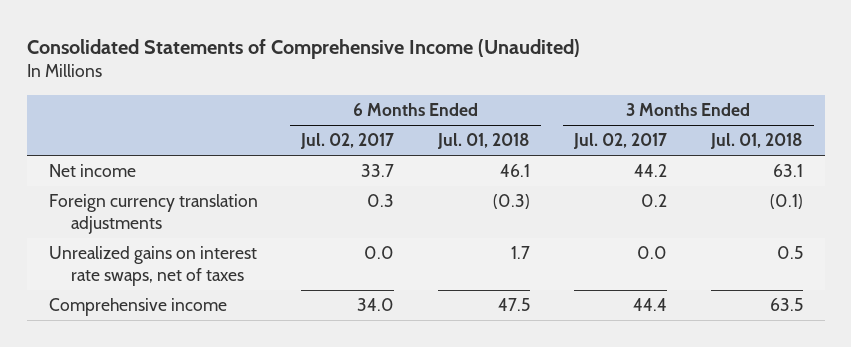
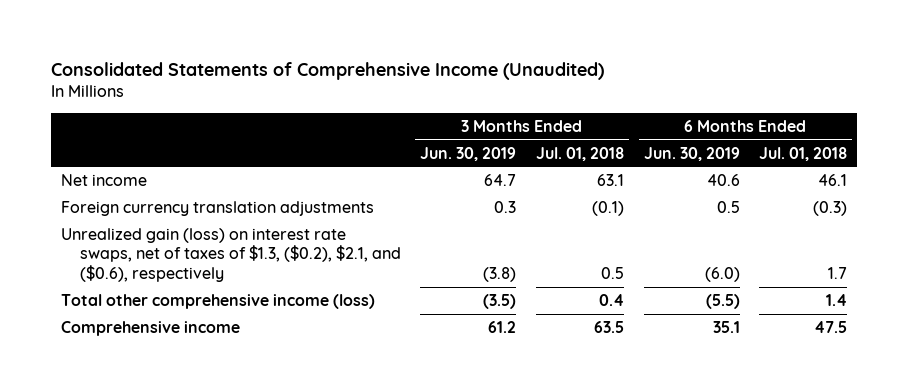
- | 6 Months Ended Jul. 02, 2017 | 6 Months Ended Jul. 01, 2018 | 3 Months Ended Jul. 02, 2017 | 3 Months Ended Jul. 01, 2018
+ | 3 Months Ended Jun. 30, 2019 | 3 Months Ended Jul. 01, 2018 | 6 Months Ended Jun. 30, 2019 | 6 Months Ended Jul. 01, 2018
- Unrealized gains on interest rate swaps, net of taxes | 0.0 | 1.7 | 0.0 | 0.5
+ Unrealized gain (loss) on interest rate swaps, net of taxes of $1.3, ($0.2), $2.1, and ($0.6), respectively | (3.8) | 0.5 | (6.0) | 1.7
+ Total other comprehensive income (loss) | (3.5) | 0.4 | (5.5) | 1.4

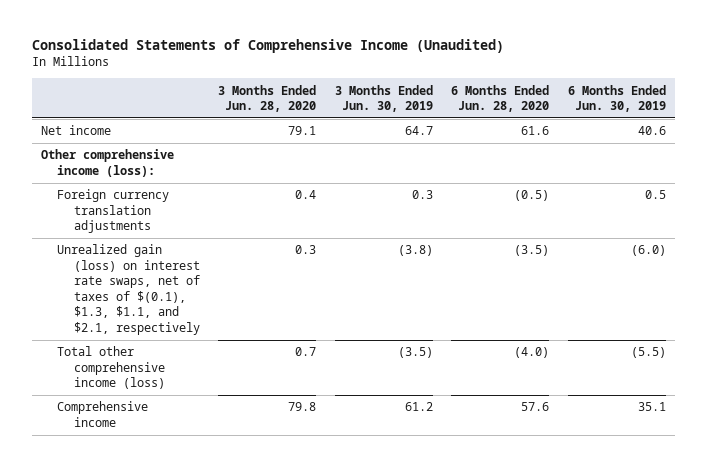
- | 3 Months Ended Jun. 30, 2019 | 3 Months Ended Jul. 01, 2018 | 6 Months Ended Jun. 30, 2019 | 6 Months Ended Jul. 01, 2018
+ | 3 Months Ended Jun. 28, 2020 | 3 Months Ended Jun. 30, 2019 | 6 Months Ended Jun. 28, 2020 | 6 Months Ended Jun. 30, 2019
+ Other comprehensive income (loss):
- Unrealized gain (loss) on interest rate swaps, net of taxes of $1.3, ($0.2), $2.1, and ($0.6), respectively | (3.8) | 0.5 | (6.0) | 1.7
+ Unrealized gain (loss) on interest rate swaps, net of taxes of $(0.1), $1.3, $1.1, and $2.1, respectively | 0.3 | (3.8) | (3.5) | (6.0)

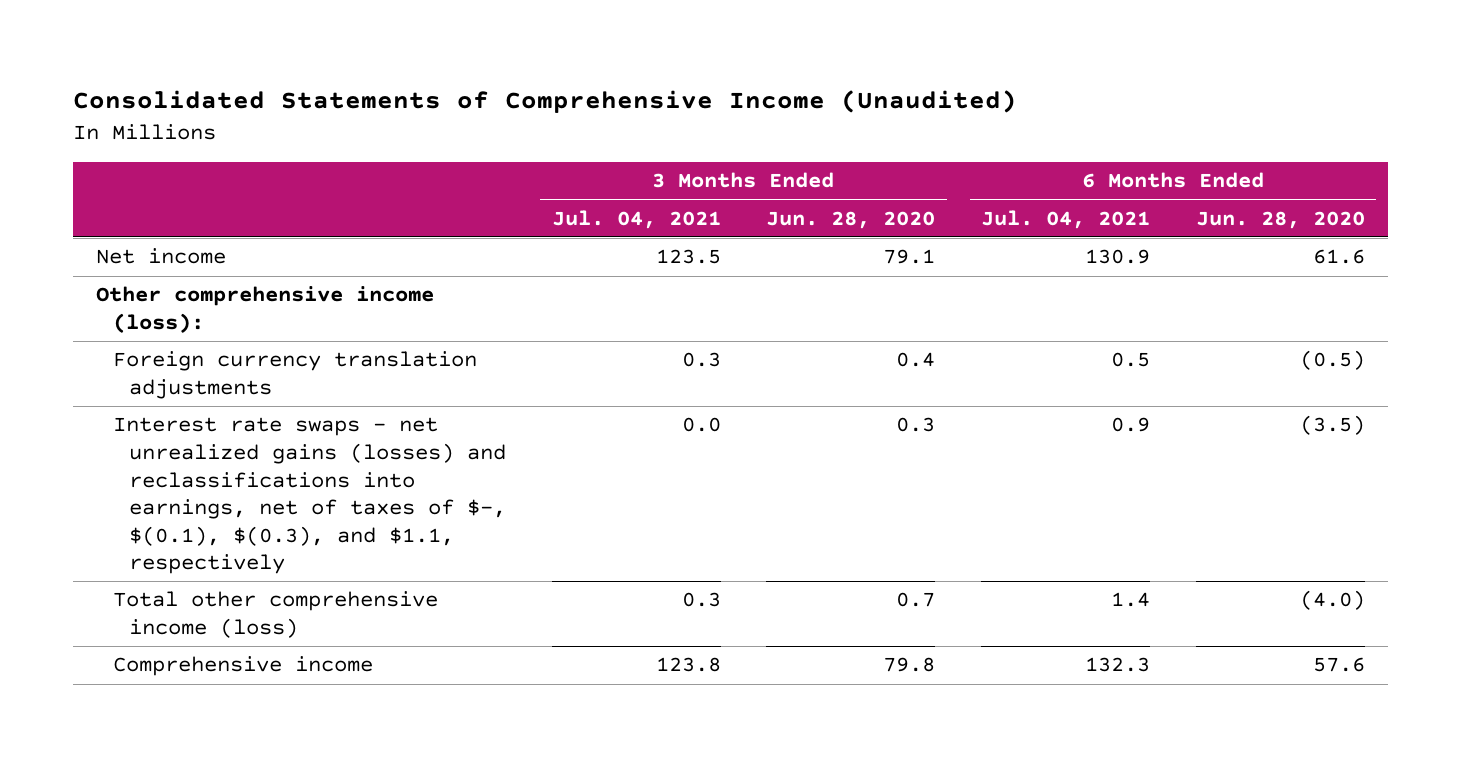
- | 3 Months Ended Jun. 28, 2020 | 3 Months Ended Jun. 30, 2019 | 6 Months Ended Jun. 28, 2020 | 6 Months Ended Jun. 30, 2019
+ | 3 Months Ended Jul. 04, 2021 | 3 Months Ended Jun. 28, 2020 | 6 Months Ended Jul. 04, 2021 | 6 Months Ended Jun. 28, 2020
- Unrealized gain (loss) on interest rate swaps, net of taxes of $(0.1), $1.3, $1.1, and $2.1, respectively | 0.3 | (3.8) | (3.5) | (6.0)
+ Interest rate swaps - net unrealized gains (losses) and reclassifications into earnings, net of taxes of $-, $(0.1), $(0.3), and $1.1, respectively | 0.0 | 0.3 | 0.9 | (3.5)

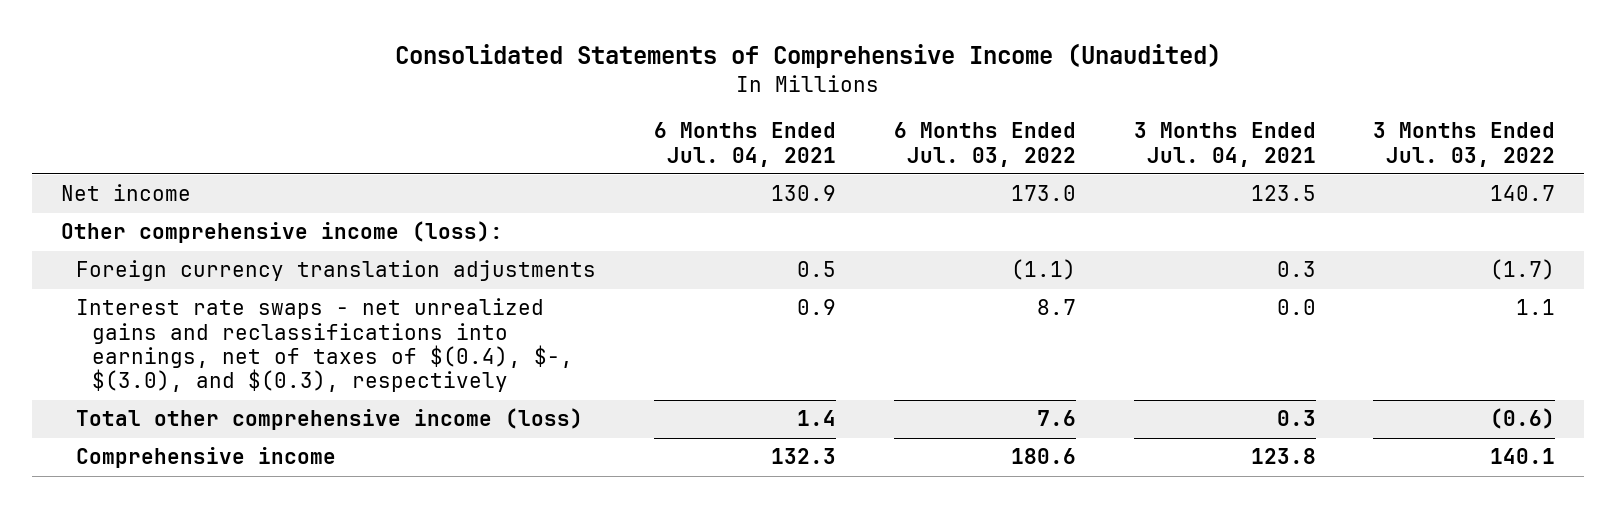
- | 3 Months Ended Jul. 04, 2021 | 3 Months Ended Jun. 28, 2020 | 6 Months Ended Jul. 04, 2021 | 6 Months Ended Jun. 28, 2020
+ | 6 Months Ended Jul. 04, 2021 | 6 Months Ended Jul. 03, 2022 | 3 Months Ended Jul. 04, 2021 | 3 Months Ended Jul. 03, 2022
- Interest rate swaps - net unrealized gains (losses) and reclassifications into earnings, net of taxes of $-, $(0.1), $(0.3), and $1.1, respectively | 0.0 | 0.3 | 0.9 | (3.5)
+ Interest rate swaps - net unrealized gains and reclassifications into earnings, net of taxes of $(0.4), $-, $(3.0), and $(0.3), respectively | 0.9 | 8.7 | 0.0 | 1.1

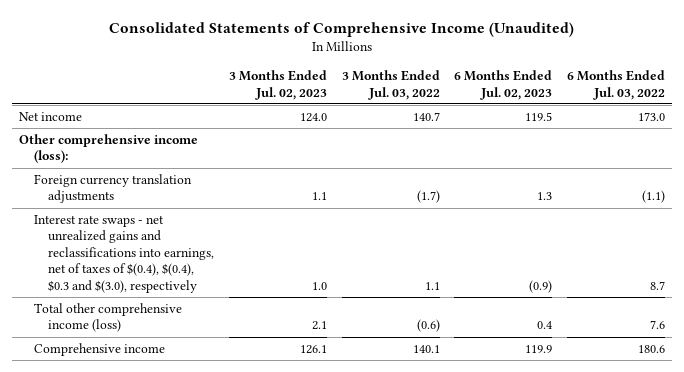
- | 6 Months Ended Jul. 04, 2021 | 6 Months Ended Jul. 03, 2022 | 3 Months Ended Jul. 04, 2021 | 3 Months Ended Jul. 03, 2022
+ | 3 Months Ended Jul. 02, 2023 | 3 Months Ended Jul. 03, 2022 | 6 Months Ended Jul. 02, 2023 | 6 Months Ended Jul. 03, 2022
- Interest rate swaps - net unrealized gains and reclassifications into earnings, net of taxes of $(0.4), $-, $(3.0), and $(0.3), respectively | 0.9 | 8.7 | 0.0 | 1.1
+ Interest rate swaps - net unrealized gains and reclassifications into earnings, net of taxes of $(0.4), $(0.4), $0.3 and $(3.0), respectively | 1.0 | 1.1 | (0.9) | 8.7

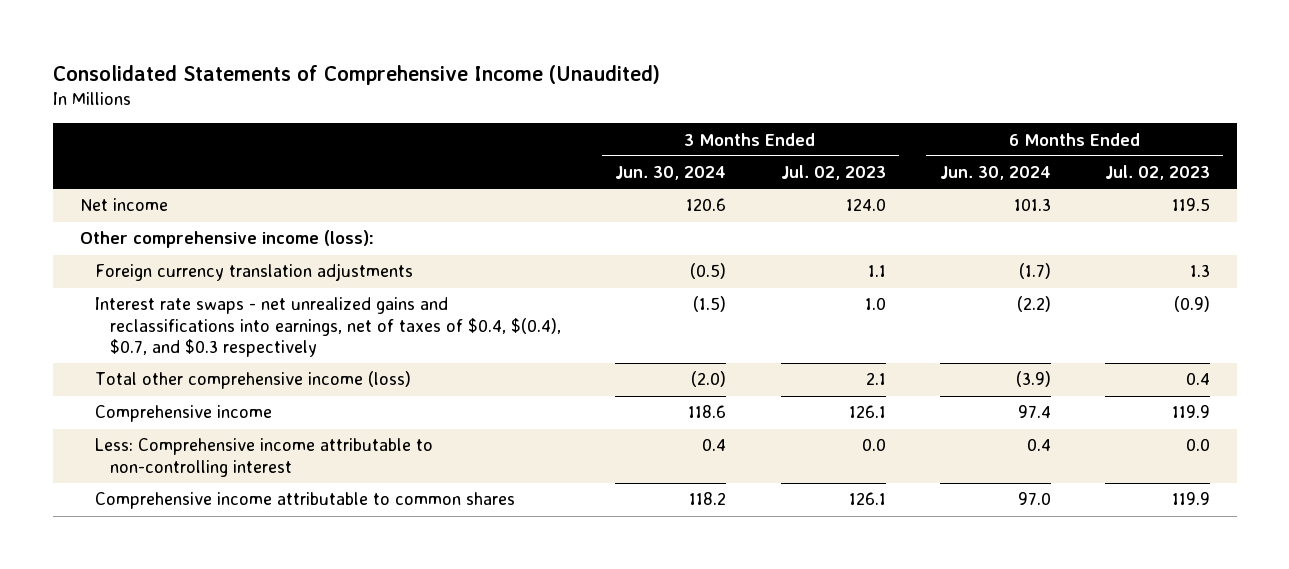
- | 3 Months Ended Jul. 02, 2023 | 3 Months Ended Jul. 03, 2022 | 6 Months Ended Jul. 02, 2023 | 6 Months Ended Jul. 03, 2022
+ | 3 Months Ended Jun. 30, 2024 | 3 Months Ended Jul. 02, 2023 | 6 Months Ended Jun. 30, 2024 | 6 Months Ended Jul. 02, 2023
- Interest rate swaps - net unrealized gains and reclassifications into earnings, net of taxes of $(0.4), $(0.4), $0.3 and $(3.0), respectively | 1.0 | 1.1 | (0.9) | 8.7
+ Interest rate swaps - net unrealized gains and reclassifications into earnings, net of taxes of $0.4, $(0.4), $0.7, and $0.3 respectively | (1.5) | 1.0 | (2.2) | (0.9)
+ Less: Comprehensive income attributable to non-controlling interest | 0.4 | 0.0 | 0.4 | 0.0
+ Comprehensive income attributable to common shares | 118.2 | 126.1 | 97.0 | 119.9

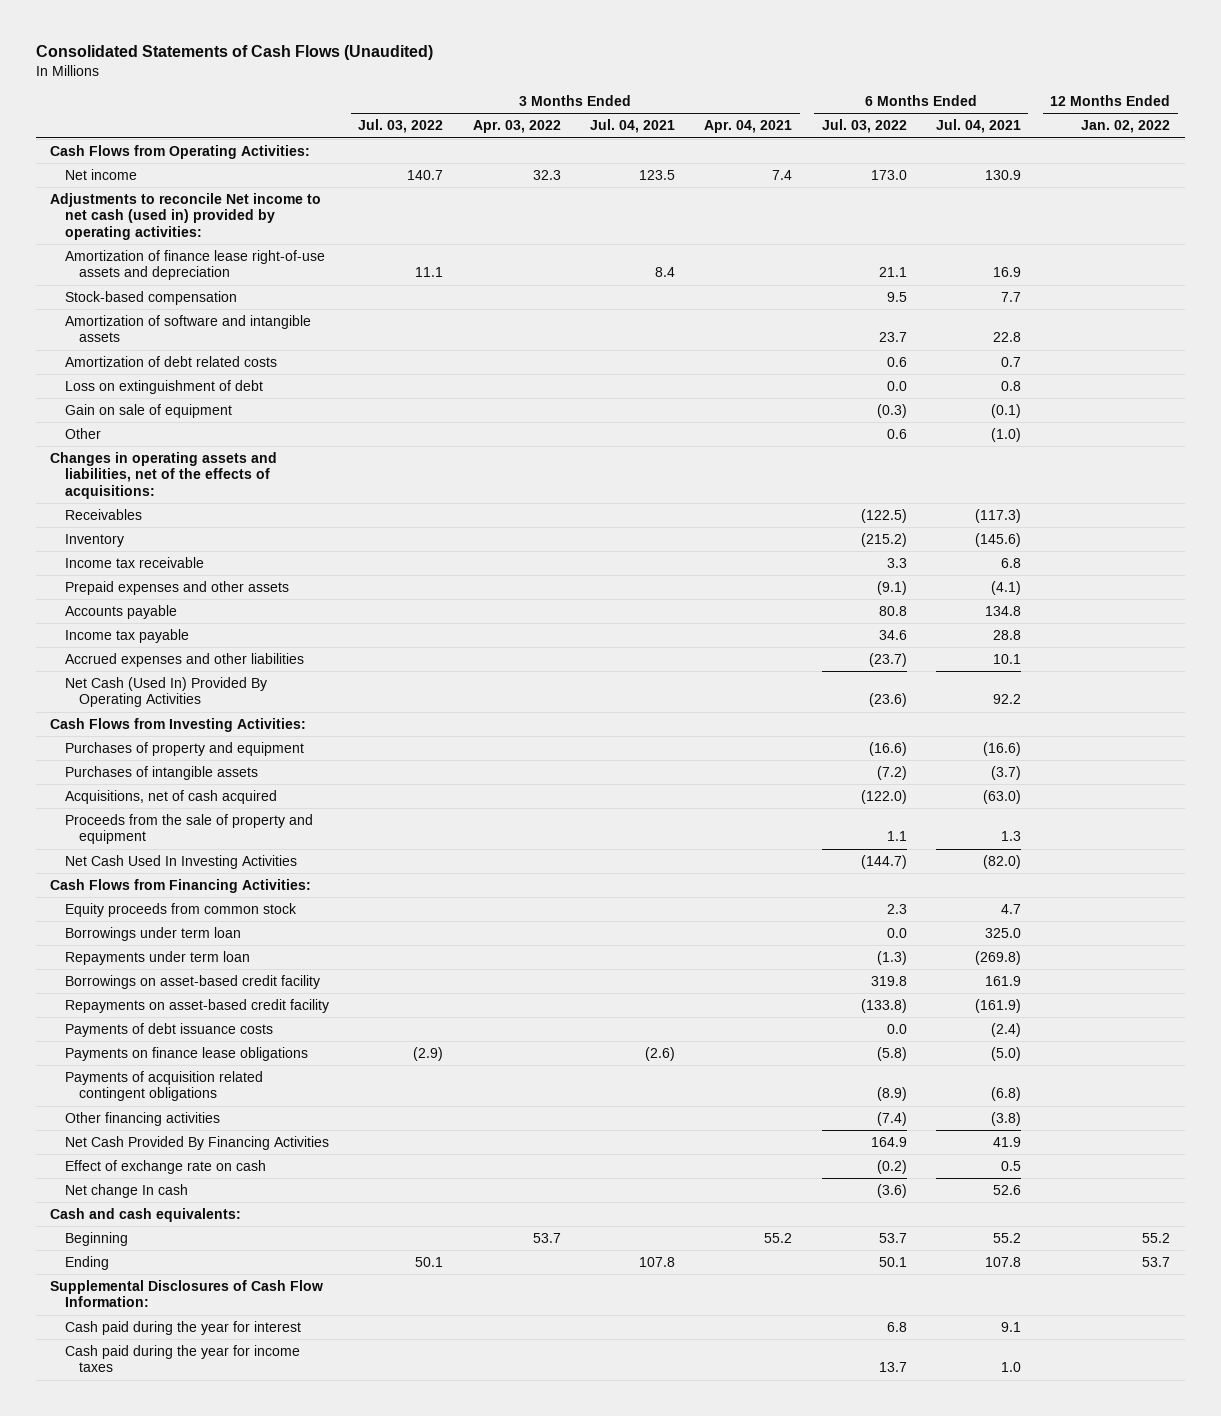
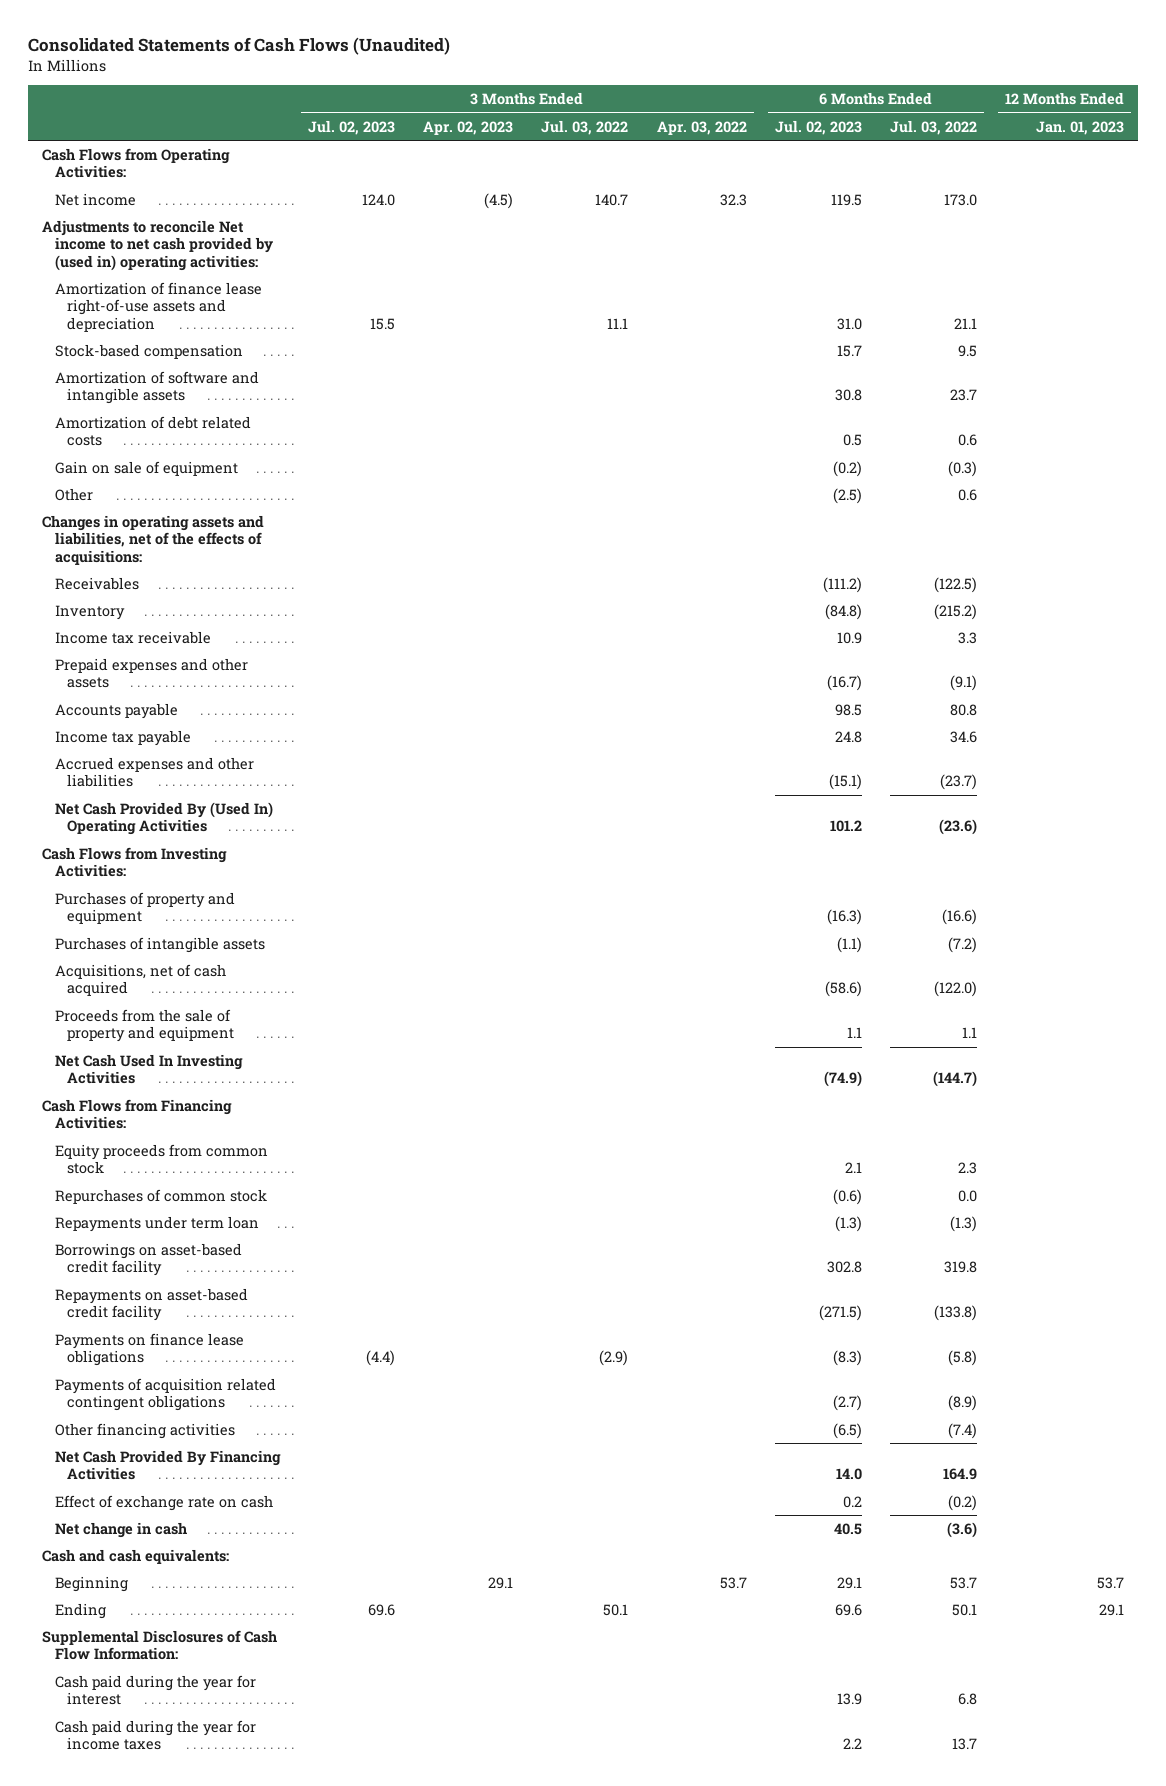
- | 3 Months Ended Jul. 03, 2022 | 3 Months Ended Apr. 03, 2022 | 3 Months Ended Jul. 04, 2021 | 3 Months Ended Apr. 04, 2021 | 6 Months Ended Jul. 03, 2022 | 6 Months Ended Jul. 04, 2021 | 12 Months Ended Jan. 02, 2022
+ | 3 Months Ended Jul. 02, 2023 | 3 Months Ended Apr. 02, 2023 | 3 Months Ended Jul. 03, 2022 | 3 Months Ended Apr. 03, 2022 | 6 Months Ended Jul. 02, 2023 | 6 Months Ended Jul. 03, 2022 | 12 Months Ended Jan. 01, 2023
- Adjustments to reconcile Net income to net cash (used in) provided by operating activities:
+ Adjustments to reconcile Net income to net cash provided by (used in) operating activities:
- Loss on extinguishment of debt | | | | | 0.0 | 0.8 |
- Net Cash (Used In) Provided By Operating Activities | | | | | (23.6) | 92.2 |
+ Net Cash Provided By (Used In) Operating Activities | | | | | 101.2 | (23.6) |
- Borrowings under term loan | | | | | 0.0 | 325.0 |
+ Repurchases of common stock | | | | | (0.6) | 0.0 |
- Payments of debt issuance costs | | | | | 0.0 | (2.4) |
- Net change In cash | | | | | (3.6) | 52.6 |
+ Net change in cash | | | | | 40.5 | (3.6) |

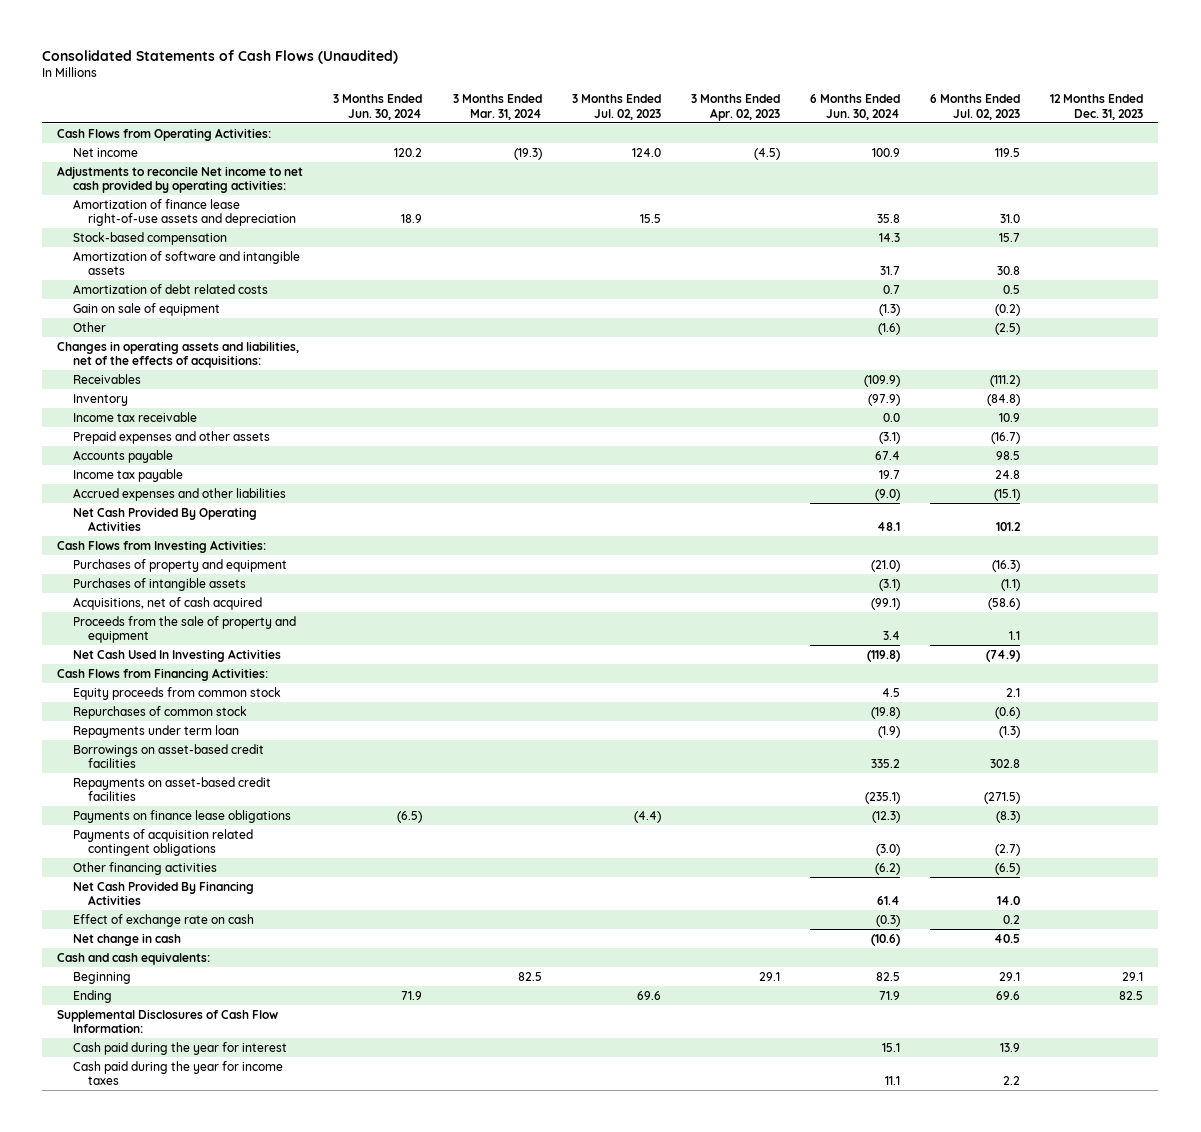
- | 3 Months Ended Jul. 02, 2023 | 3 Months Ended Apr. 02, 2023 | 3 Months Ended Jul. 03, 2022 | 3 Months Ended Apr. 03, 2022 | 6 Months Ended Jul. 02, 2023 | 6 Months Ended Jul. 03, 2022 | 12 Months Ended Jan. 01, 2023
+ | 3 Months Ended Jun. 30, 2024 | 3 Months Ended Mar. 31, 2024 | 3 Months Ended Jul. 02, 2023 | 3 Months Ended Apr. 02, 2023 | 6 Months Ended Jun. 30, 2024 | 6 Months Ended Jul. 02, 2023 | 12 Months Ended Dec. 31, 2023
- Adjustments to reconcile Net income to net cash provided by (used in) operating activities:
+ Adjustments to reconcile Net income to net cash provided by operating activities:
- Net Cash Provided By (Used In) Operating Activities | | | | | 101.2 | (23.6) |
+ Net Cash Provided By Operating Activities | | | | | 48.1 | 101.2 |
- Borrowings on asset-based credit facility | | | | | 302.8 | 319.8 |
- Repayments on asset-based credit facility | | | | | (271.5) | (133.8) |
+ Borrowings on asset-based credit facilities | | | | | 335.2 | 302.8 |
+ Repayments on asset-based credit facilities | | | | | (235.1) | (271.5) |

